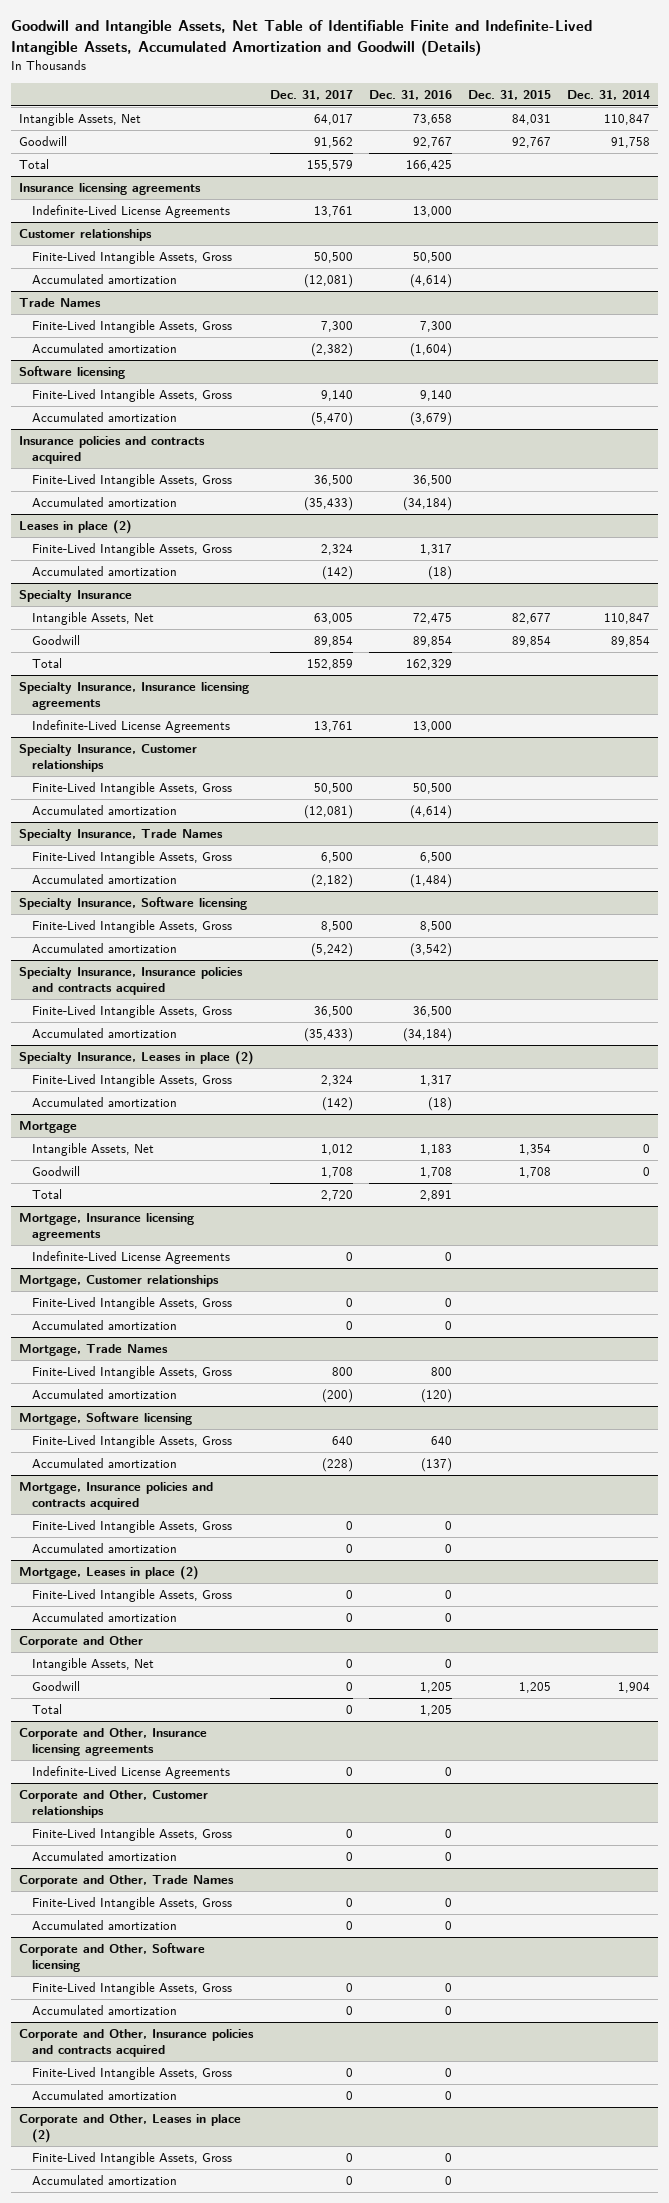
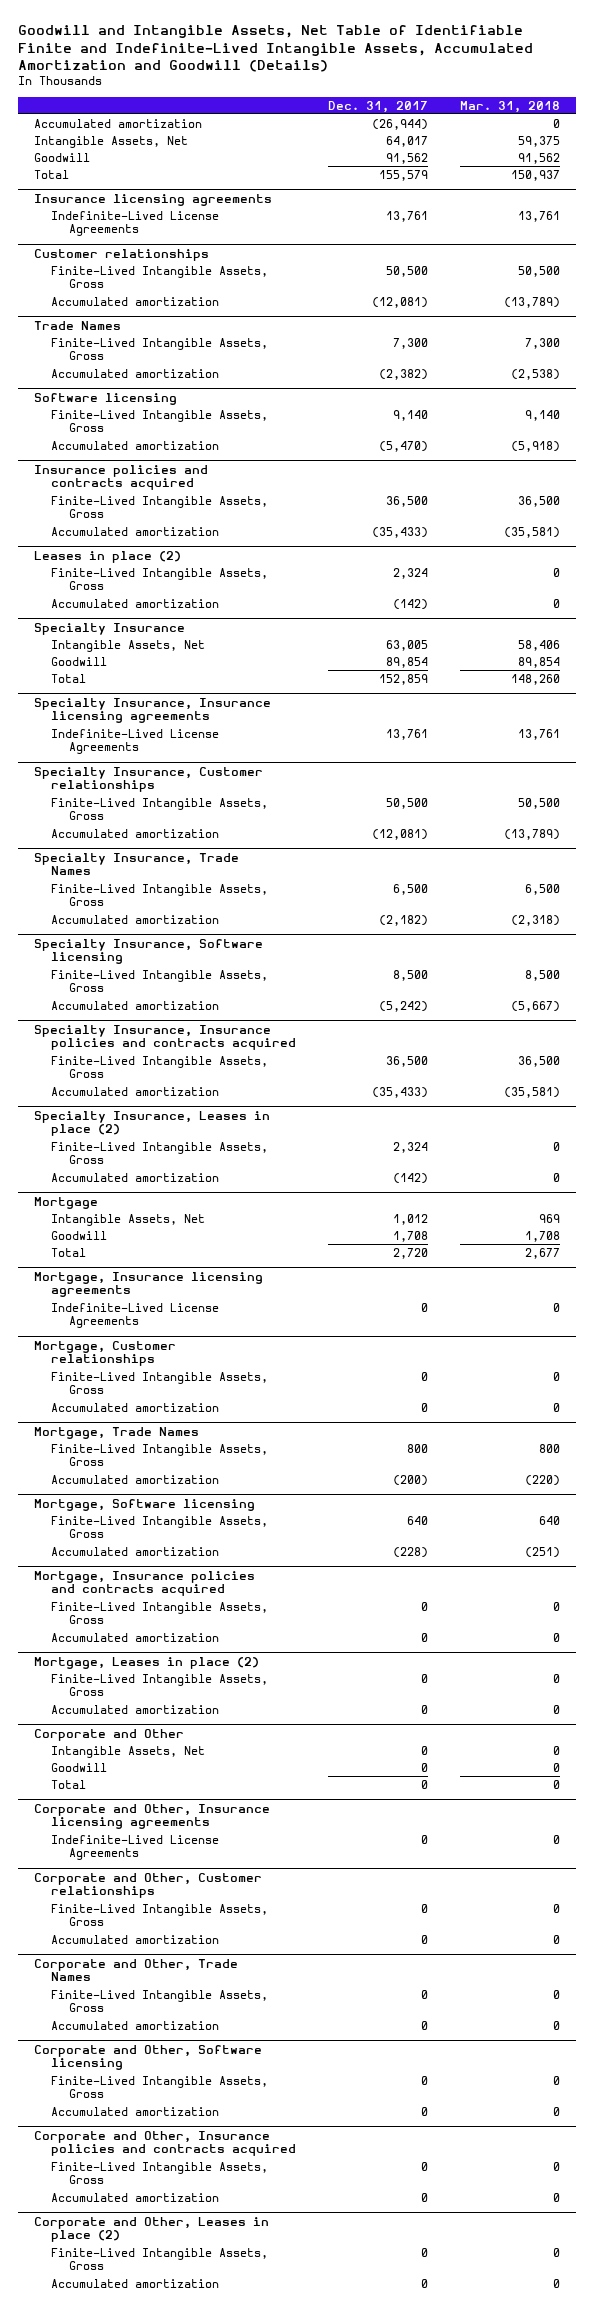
- | Dec. 31, 2017 | Dec. 31, 2016 | Dec. 31, 2015 | Dec. 31, 2014
+ | Dec. 31, 2017 | Mar. 31, 2018
+ Accumulated amortization | (26,944) | 0

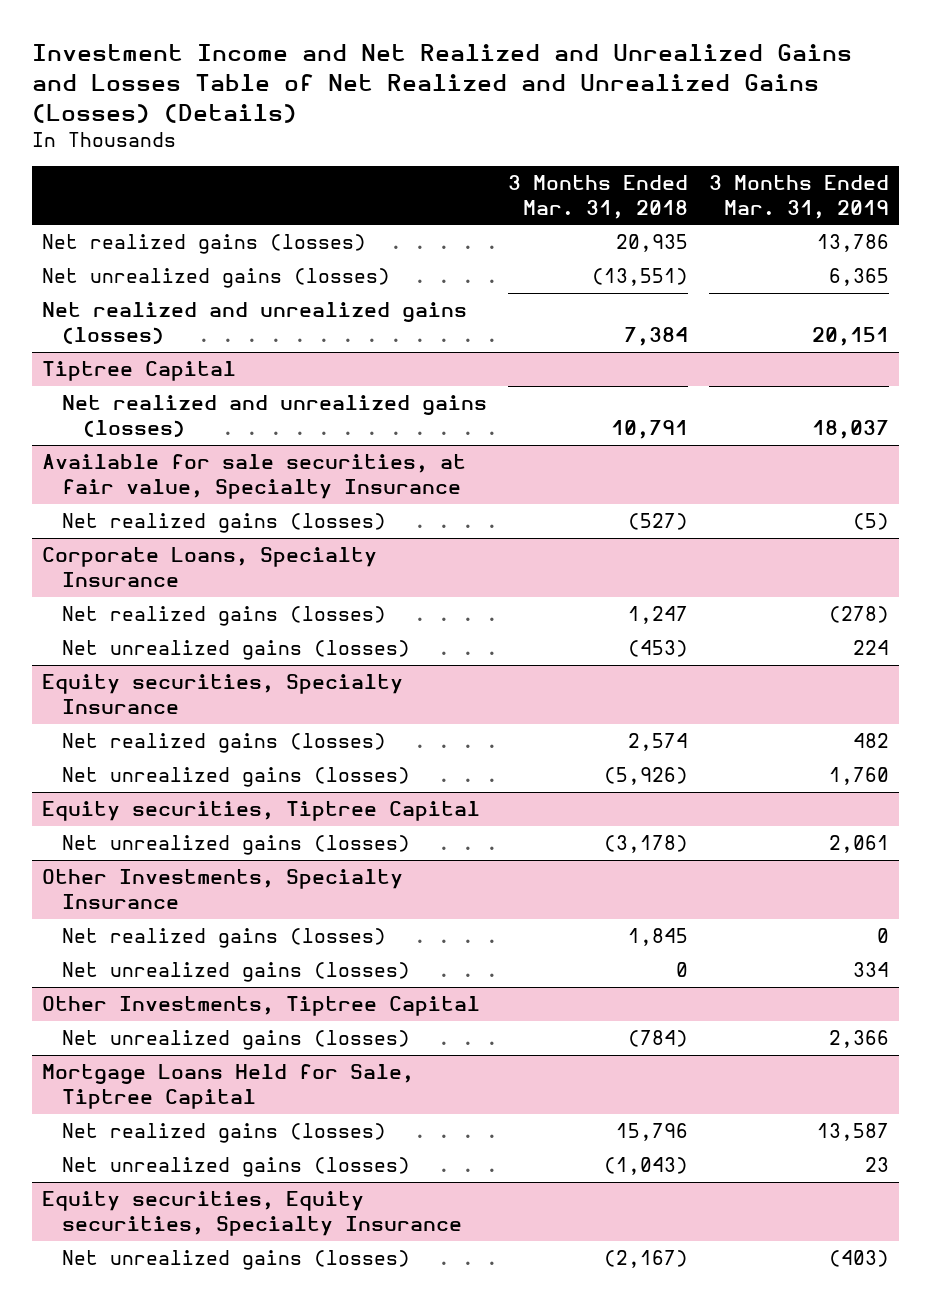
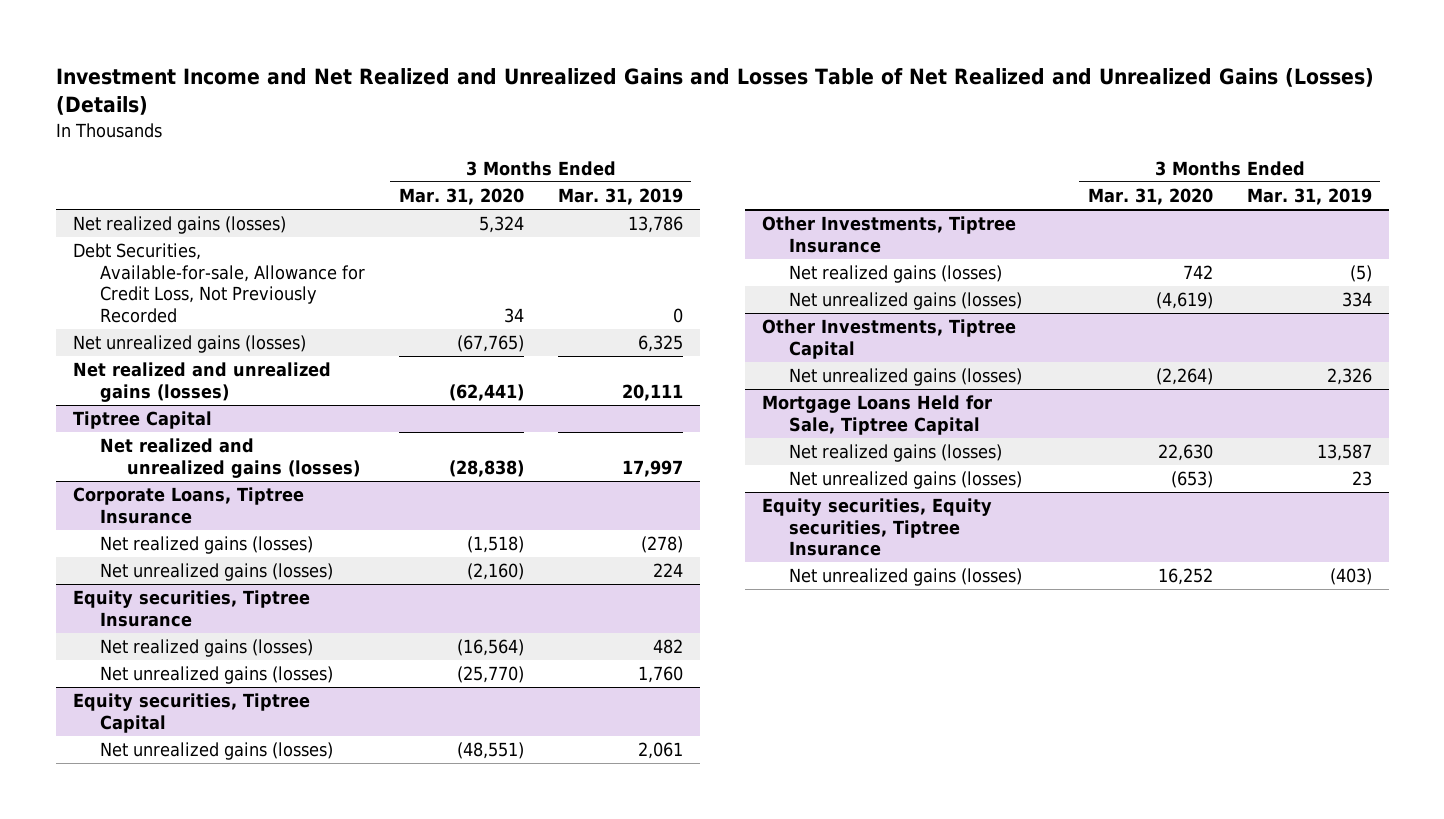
- | 3 Months Ended Mar. 31, 2018 | 3 Months Ended Mar. 31, 2019
+ | 3 Months Ended Mar. 31, 2020 | 3 Months Ended Mar. 31, 2019
- Net unrealized gains (losses) | (13,551) | 6,365
- Net realized and unrealized gains (losses) | 7,384 | 20,151
+ Debt Securities, Available-for-sale, Allowance for Credit Loss, Not Previously Recorded | 34 | 0
+ Net unrealized gains (losses) | (67,765) | 6,325
+ Net realized and unrealized gains (losses) | (62,441) | 20,111
@ Tiptree Capital
- Net realized and unrealized gains (losses) | 10,791 | 18,037
- Available for sale securities, at fair value, Specialty Insurance
- Net realized gains (losses) | (527) | (5)
- Corporate Loans, Specialty Insurance
@ Tiptree Capital
+ Net realized and unrealized gains (losses) | (28,838) | 17,997
+ Corporate Loans, Tiptree Insurance
- Equity securities, Specialty Insurance
+ Equity securities, Tiptree Insurance
- Other Investments, Specialty Insurance
- Net realized gains (losses) | 1,845 | 0
+ Other Investments, Tiptree Insurance
+ Net realized gains (losses) | 742 | (5)
@ Other Investments, Tiptree Capital
- Net unrealized gains (losses) | (784) | 2,366
+ Net unrealized gains (losses) | (2,264) | 2,326
- Equity securities, Equity securities, Specialty Insurance
+ Equity securities, Equity securities, Tiptree Insurance

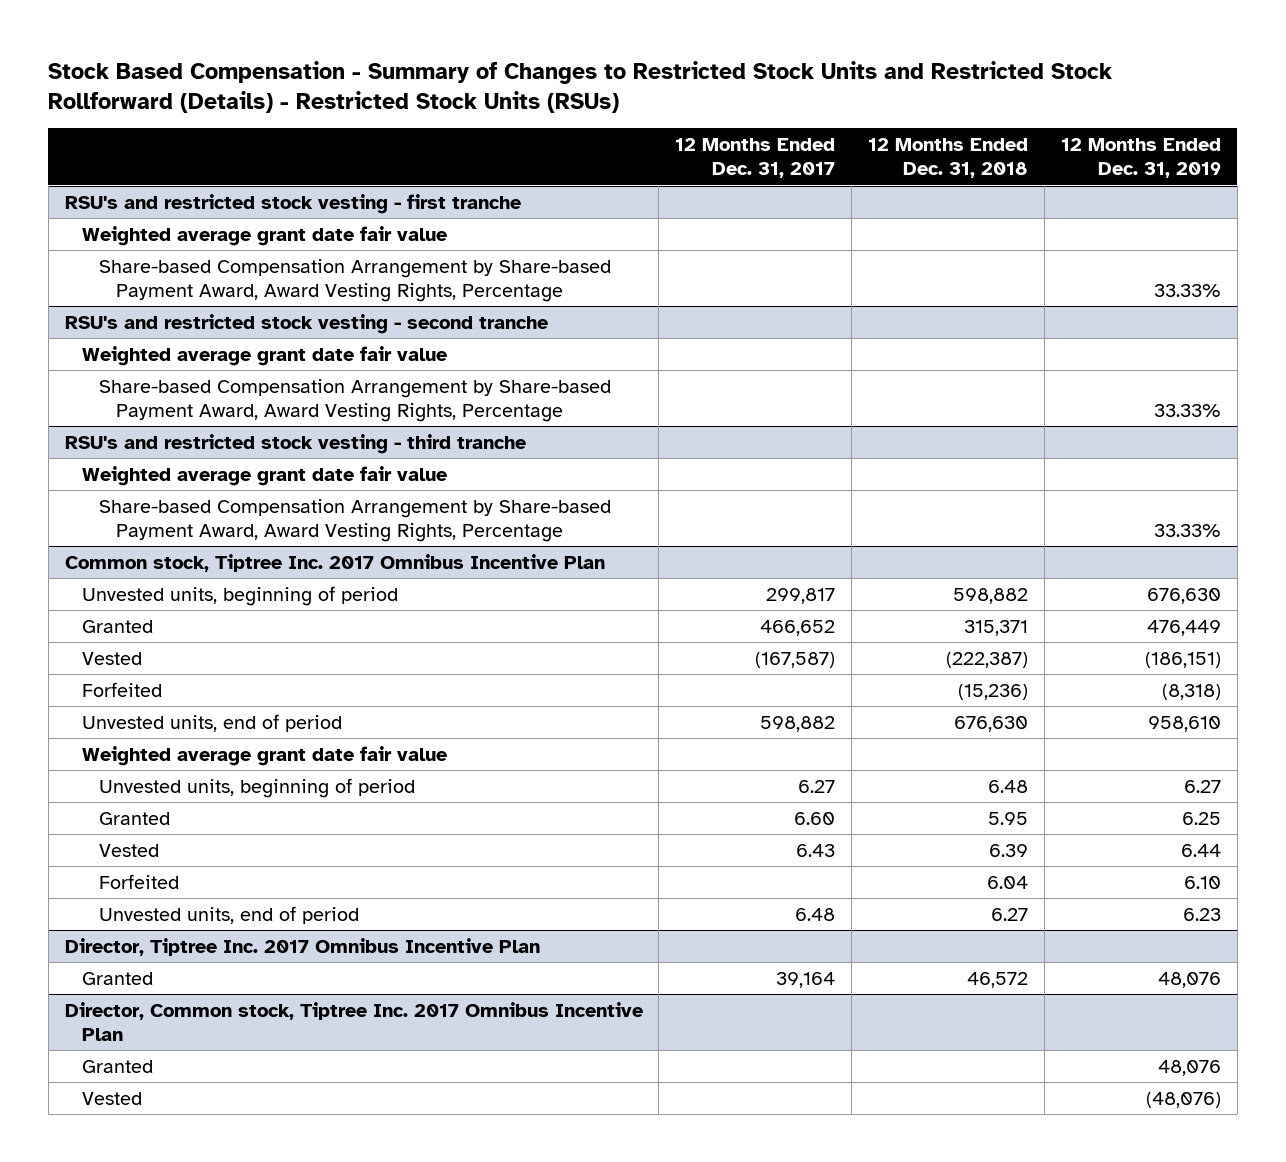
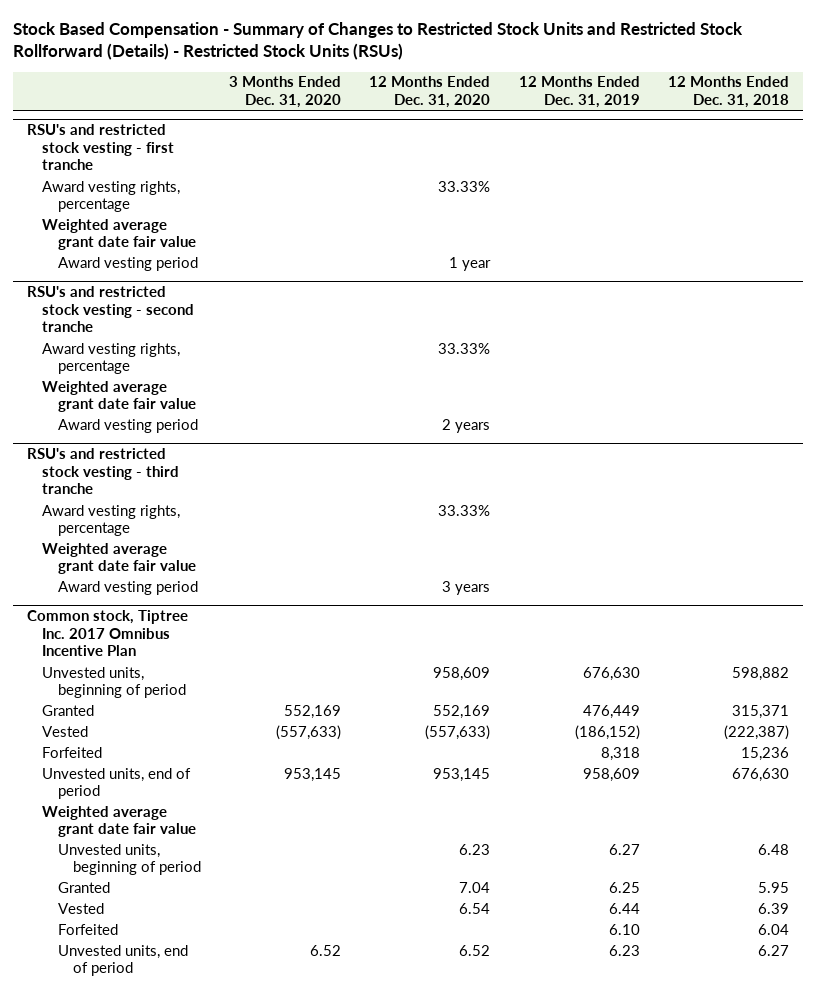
- | 12 Months Ended Dec. 31, 2017 | 12 Months Ended Dec. 31, 2018 | 12 Months Ended Dec. 31, 2019
+ | 3 Months Ended Dec. 31, 2020 | 12 Months Ended Dec. 31, 2020 | 12 Months Ended Dec. 31, 2019 | 12 Months Ended Dec. 31, 2018
@ RSU's and restricted stock vesting - first tranche
+ Award vesting rights, percentage | | 33.33% | |
- Share-based Compensation Arrangement by Share-based Payment Award, Award Vesting Rights, Percentage | | | 33.33%
+ Award vesting period | | 1 year | |
@ RSU's and restricted stock vesting - second tranche
+ Award vesting rights, percentage | | 33.33% | |
- Share-based Compensation Arrangement by Share-based Payment Award, Award Vesting Rights, Percentage | | | 33.33%
+ Award vesting period | | 2 years | |
@ RSU's and restricted stock vesting - third tranche
+ Award vesting rights, percentage | | 33.33% | |
- Share-based Compensation Arrangement by Share-based Payment Award, Award Vesting Rights, Percentage | | | 33.33%
+ Award vesting period | | 3 years | |
@ Common stock, Tiptree Inc. 2017 Omnibus Incentive Plan
- Vested | (167,587) | (222,387) | (186,151)
- Forfeited | | (15,236) | (8,318)
- Unvested units, end of period | 598,882 | 676,630 | 958,610
+ Vested | (557,633) | (557,633) | (186,152) | (222,387)
+ Forfeited | | | 8,318 | 15,236
+ Unvested units, end of period | 953,145 | 953,145 | 958,609 | 676,630
- Director, Tiptree Inc. 2017 Omnibus Incentive Plan
- Granted | 39,164 | 46,572 | 48,076
- Director, Common stock, Tiptree Inc. 2017 Omnibus Incentive Plan
- Granted | | | 48,076
- Vested | | | (48,076)

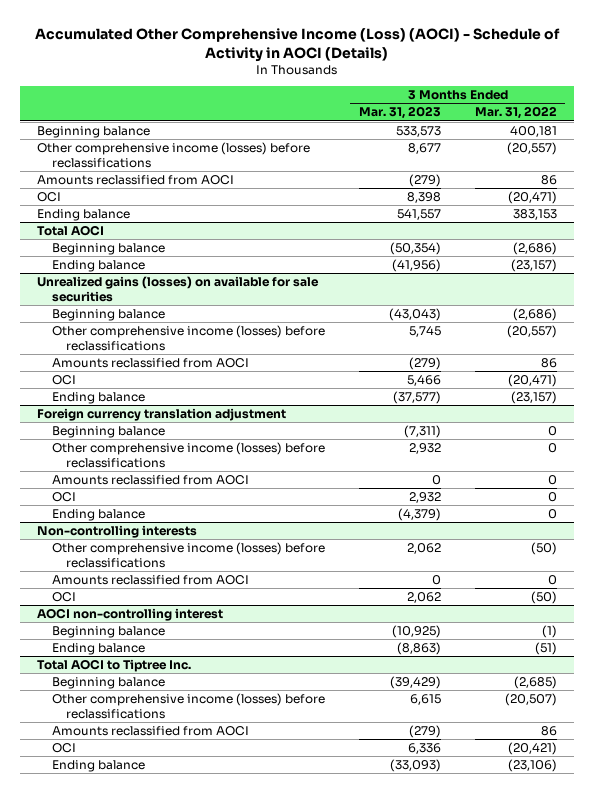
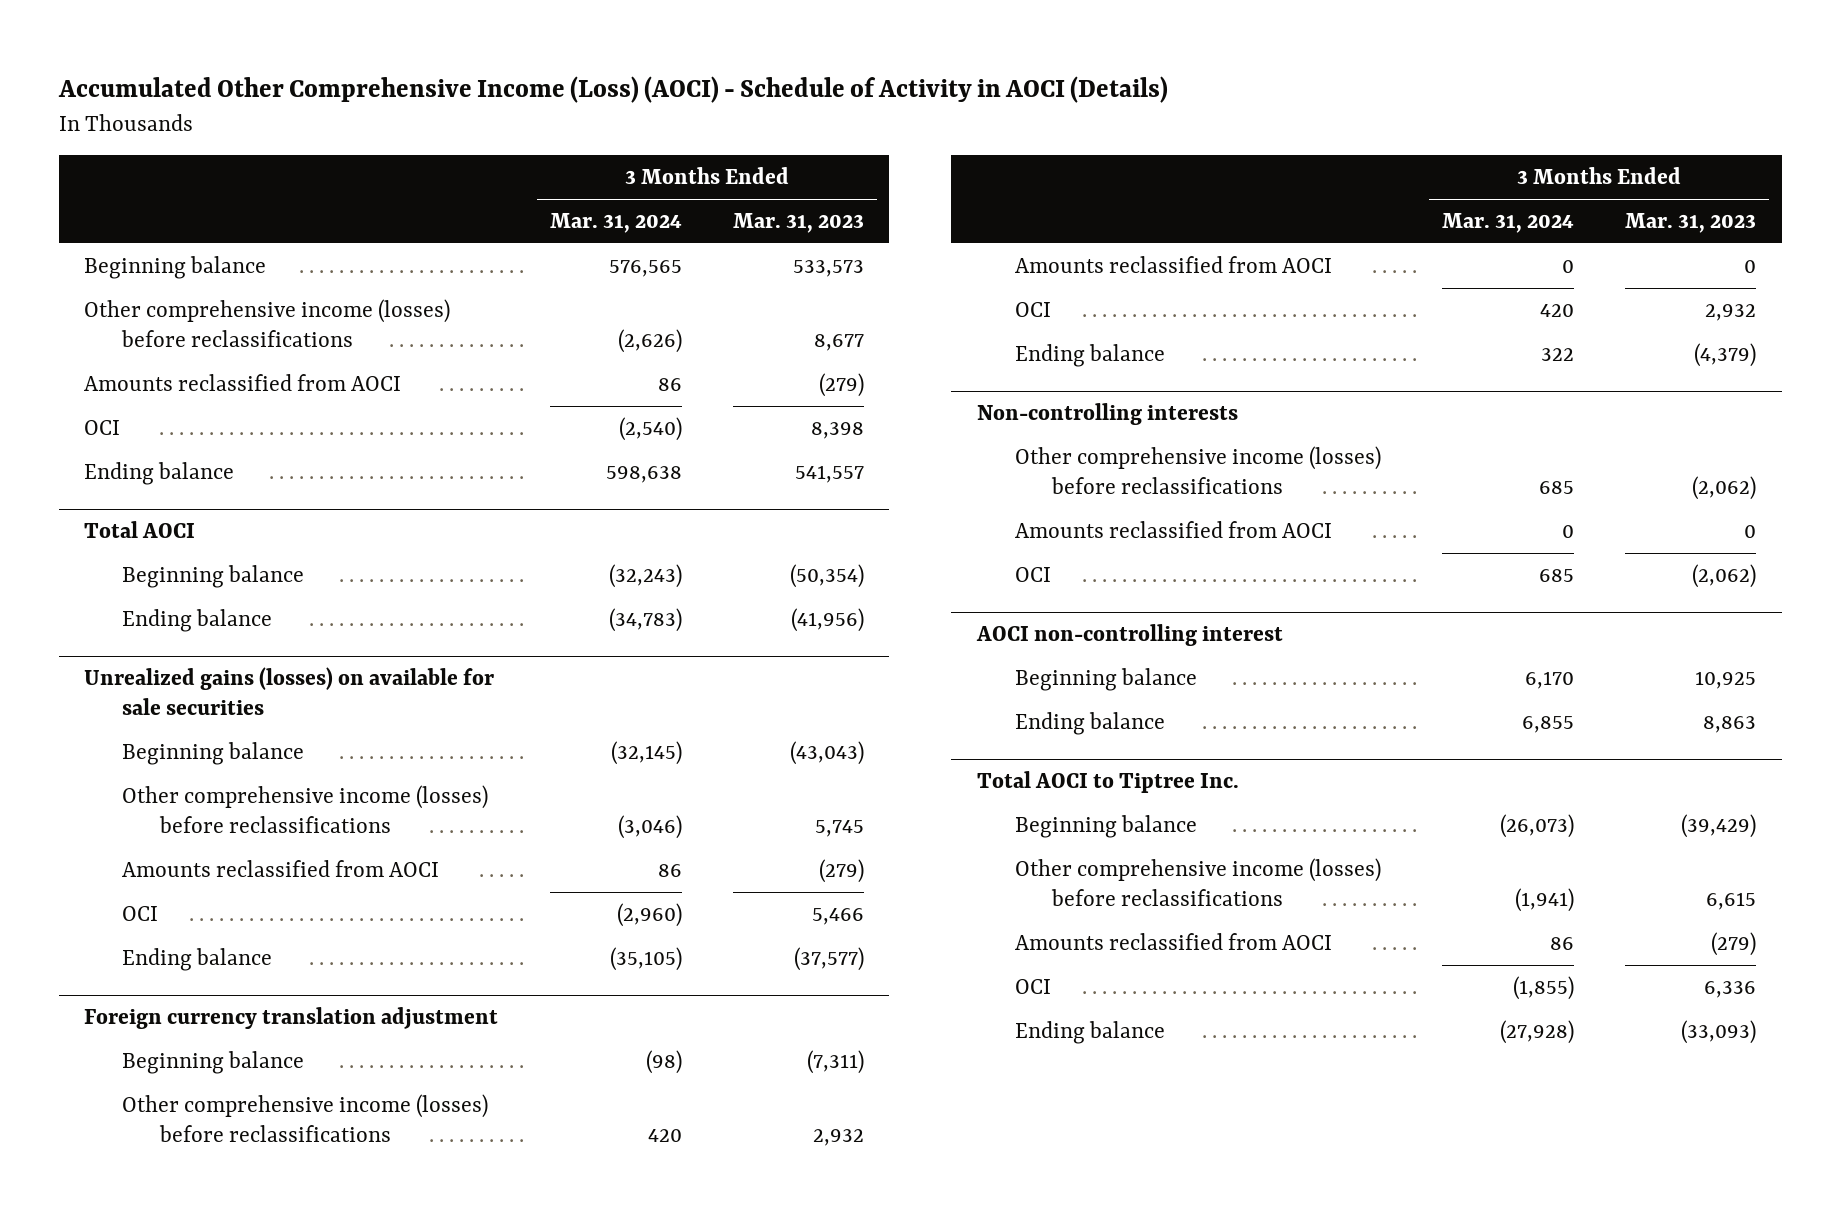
- | 3 Months Ended Mar. 31, 2023 | 3 Months Ended Mar. 31, 2022
+ | 3 Months Ended Mar. 31, 2024 | 3 Months Ended Mar. 31, 2023
@ Non-controlling interests
- Other comprehensive income (losses) before reclassifications | 2,062 | (50)
+ Other comprehensive income (losses) before reclassifications | 685 | (2,062)
- OCI | 2,062 | (50)
+ OCI | 685 | (2,062)
@ AOCI non-controlling interest
- Beginning balance | (10,925) | (1)
- Ending balance | (8,863) | (51)
+ Beginning balance | 6,170 | 10,925
+ Ending balance | 6,855 | 8,863

